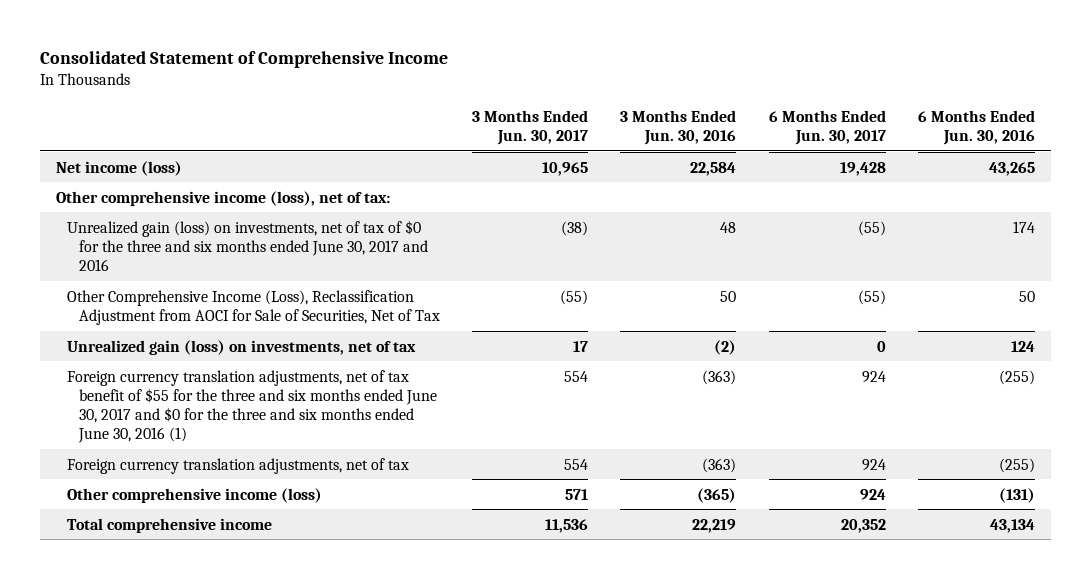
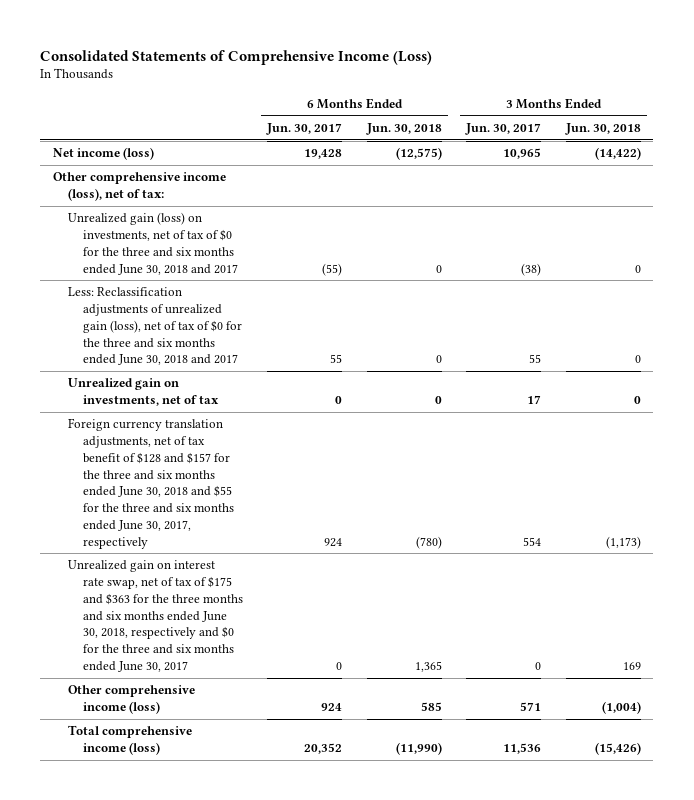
- Consolidated Statement of Comprehensive Income
+ Consolidated Statements of Comprehensive Income (Loss)
- | 3 Months Ended Jun. 30, 2017 | 3 Months Ended Jun. 30, 2016 | 6 Months Ended Jun. 30, 2017 | 6 Months Ended Jun. 30, 2016
+ | 6 Months Ended Jun. 30, 2017 | 6 Months Ended Jun. 30, 2018 | 3 Months Ended Jun. 30, 2017 | 3 Months Ended Jun. 30, 2018
- Unrealized gain (loss) on investments, net of tax of $0 for the three and six months ended June 30, 2017 and 2016 | (38) | 48 | (55) | 174
- Other Comprehensive Income (Loss), Reclassification Adjustment from AOCI for Sale of Securities, Net of Tax | (55) | 50 | (55) | 50
- Unrealized gain (loss) on investments, net of tax | 17 | (2) | 0 | 124
- Foreign currency translation adjustments, net of tax benefit of $55 for the three and six months ended June 30, 2017 and $0 for the three and six months ended June 30, 2016 (1) | 554 | (363) | 924 | (255)
- Foreign currency translation adjustments, net of tax | 554 | (363) | 924 | (255)
+ Unrealized gain (loss) on investments, net of tax of $0 for the three and six months ended June 30, 2018 and 2017 | (55) | 0 | (38) | 0
+ Less: Reclassification adjustments of unrealized gain (loss), net of tax of $0 for the three and six months ended June 30, 2018 and 2017 | 55 | 0 | 55 | 0
+ Unrealized gain on investments, net of tax | 0 | 0 | 17 | 0
+ Foreign currency translation adjustments, net of tax benefit of $128 and $157 for the three and six months ended June 30, 2018 and $55 for the three and six months ended June 30, 2017, respectively | 924 | (780) | 554 | (1,173)
+ Unrealized gain on interest rate swap, net of tax of $175 and $363 for the three months and six months ended June 30, 2018, respectively and $0 for the three and six months ended June 30, 2017 | 0 | 1,365 | 0 | 169
- Total comprehensive income | 11,536 | 22,219 | 20,352 | 43,134
+ Total comprehensive income (loss) | 20,352 | (11,990) | 11,536 | (15,426)

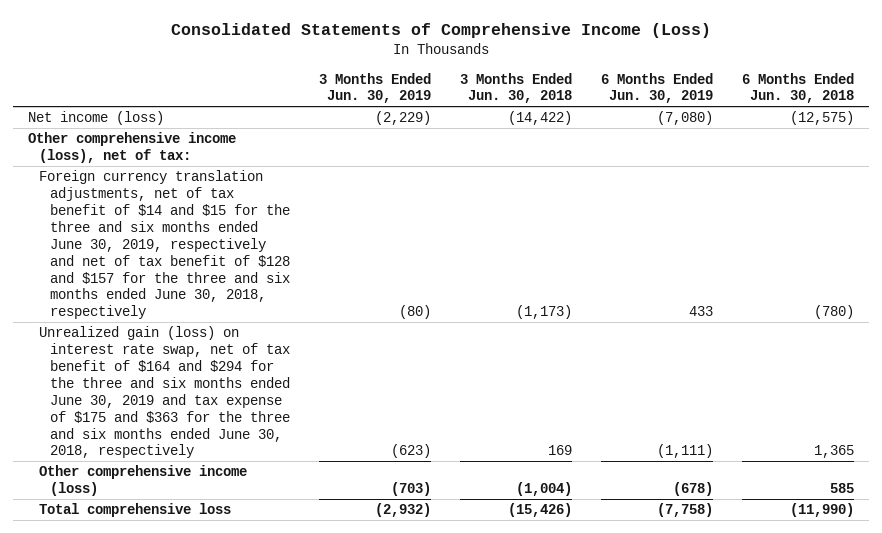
- | 6 Months Ended Jun. 30, 2017 | 6 Months Ended Jun. 30, 2018 | 3 Months Ended Jun. 30, 2017 | 3 Months Ended Jun. 30, 2018
+ | 3 Months Ended Jun. 30, 2019 | 3 Months Ended Jun. 30, 2018 | 6 Months Ended Jun. 30, 2019 | 6 Months Ended Jun. 30, 2018
- Unrealized gain (loss) on investments, net of tax of $0 for the three and six months ended June 30, 2018 and 2017 | (55) | 0 | (38) | 0
- Less: Reclassification adjustments of unrealized gain (loss), net of tax of $0 for the three and six months ended June 30, 2018 and 2017 | 55 | 0 | 55 | 0
- Unrealized gain on investments, net of tax | 0 | 0 | 17 | 0
- Foreign currency translation adjustments, net of tax benefit of $128 and $157 for the three and six months ended June 30, 2018 and $55 for the three and six months ended June 30, 2017, respectively | 924 | (780) | 554 | (1,173)
- Unrealized gain on interest rate swap, net of tax of $175 and $363 for the three months and six months ended June 30, 2018, respectively and $0 for the three and six months ended June 30, 2017 | 0 | 1,365 | 0 | 169
+ Foreign currency translation adjustments, net of tax benefit of $14 and $15 for the three and six months ended June 30, 2019, respectively and net of tax benefit of $128 and $157 for the three and six months ended June 30, 2018, respectively | (80) | (1,173) | 433 | (780)
+ Unrealized gain (loss) on interest rate swap, net of tax benefit of $164 and $294 for the three and six months ended June 30, 2019 and tax expense of $175 and $363 for the three and six months ended June 30, 2018, respectively | (623) | 169 | (1,111) | 1,365
- Total comprehensive income (loss) | 20,352 | (11,990) | 11,536 | (15,426)
+ Total comprehensive loss | (2,932) | (15,426) | (7,758) | (11,990)

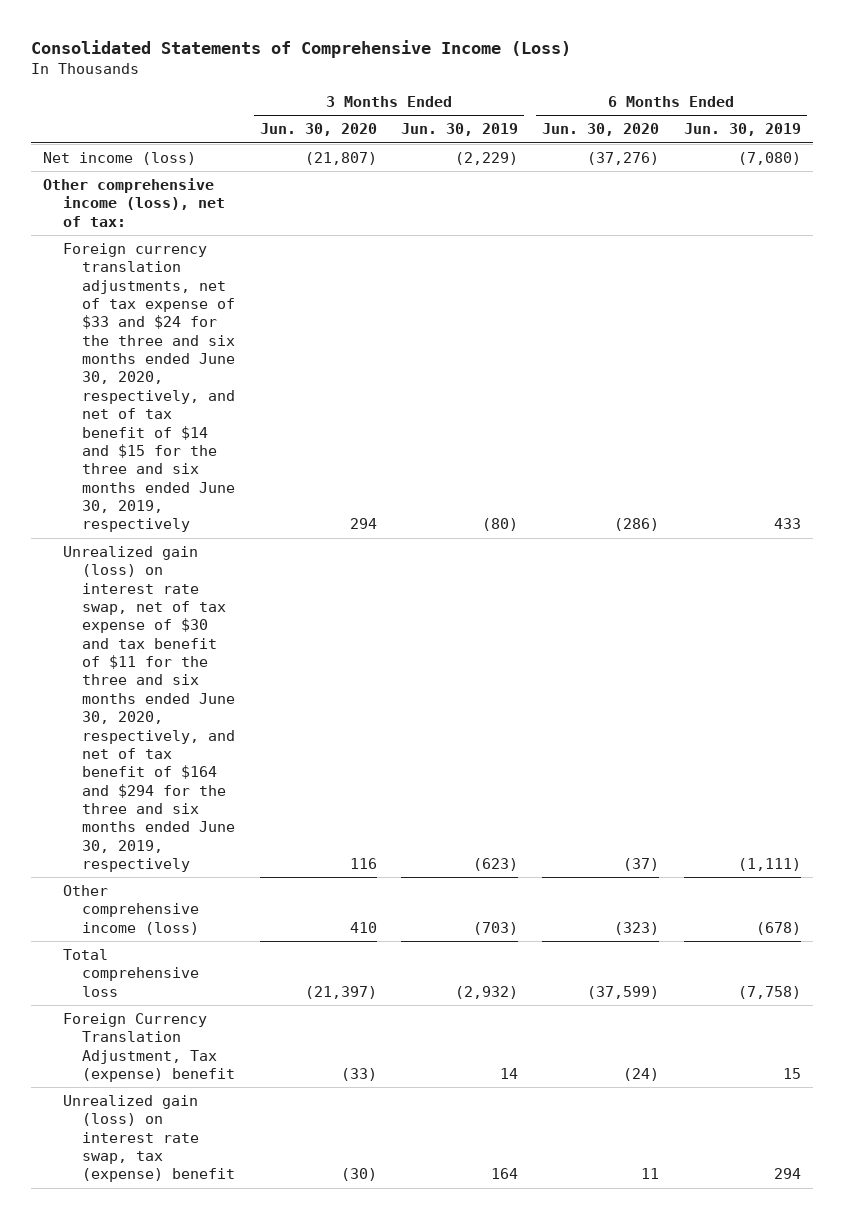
- | 3 Months Ended Jun. 30, 2019 | 3 Months Ended Jun. 30, 2018 | 6 Months Ended Jun. 30, 2019 | 6 Months Ended Jun. 30, 2018
+ | 3 Months Ended Jun. 30, 2020 | 3 Months Ended Jun. 30, 2019 | 6 Months Ended Jun. 30, 2020 | 6 Months Ended Jun. 30, 2019
- Foreign currency translation adjustments, net of tax benefit of $14 and $15 for the three and six months ended June 30, 2019, respectively and net of tax benefit of $128 and $157 for the three and six months ended June 30, 2018, respectively | (80) | (1,173) | 433 | (780)
- Unrealized gain (loss) on interest rate swap, net of tax benefit of $164 and $294 for the three and six months ended June 30, 2019 and tax expense of $175 and $363 for the three and six months ended June 30, 2018, respectively | (623) | 169 | (1,111) | 1,365
+ Foreign currency translation adjustments, net of tax expense of $33 and $24 for the three and six months ended June 30, 2020, respectively, and net of tax benefit of $14 and $15 for the three and six months ended June 30, 2019, respectively | 294 | (80) | (286) | 433
+ Unrealized gain (loss) on interest rate swap, net of tax expense of $30 and tax benefit of $11 for the three and six months ended June 30, 2020, respectively, and net of tax benefit of $164 and $294 for the three and six months ended June 30, 2019, respectively | 116 | (623) | (37) | (1,111)
+ Foreign Currency Translation Adjustment, Tax (expense) benefit | (33) | 14 | (24) | 15
+ Unrealized gain (loss) on interest rate swap, tax (expense) benefit | (30) | 164 | 11 | 294

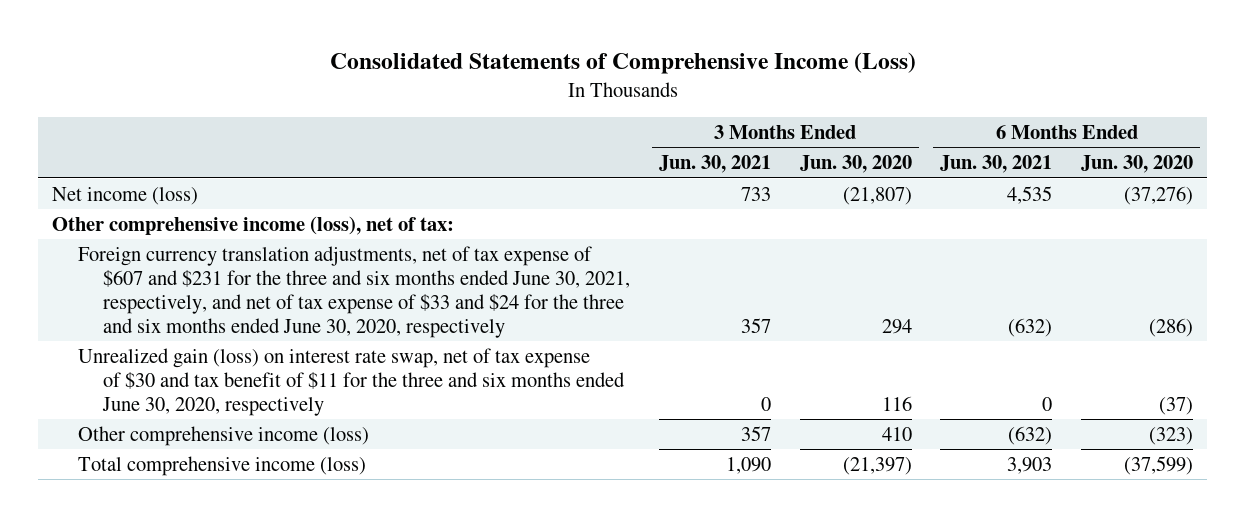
- | 3 Months Ended Jun. 30, 2020 | 3 Months Ended Jun. 30, 2019 | 6 Months Ended Jun. 30, 2020 | 6 Months Ended Jun. 30, 2019
+ | 3 Months Ended Jun. 30, 2021 | 3 Months Ended Jun. 30, 2020 | 6 Months Ended Jun. 30, 2021 | 6 Months Ended Jun. 30, 2020
- Foreign currency translation adjustments, net of tax expense of $33 and $24 for the three and six months ended June 30, 2020, respectively, and net of tax benefit of $14 and $15 for the three and six months ended June 30, 2019, respectively | 294 | (80) | (286) | 433
- Unrealized gain (loss) on interest rate swap, net of tax expense of $30 and tax benefit of $11 for the three and six months ended June 30, 2020, respectively, and net of tax benefit of $164 and $294 for the three and six months ended June 30, 2019, respectively | 116 | (623) | (37) | (1,111)
+ Foreign currency translation adjustments, net of tax expense of $607 and $231 for the three and six months ended June 30, 2021, respectively, and net of tax expense of $33 and $24 for the three and six months ended June 30, 2020, respectively | 357 | 294 | (632) | (286)
+ Unrealized gain (loss) on interest rate swap, net of tax expense of $30 and tax benefit of $11 for the three and six months ended June 30, 2020, respectively | 0 | 116 | 0 | (37)
- Total comprehensive loss | (21,397) | (2,932) | (37,599) | (7,758)
- Foreign Currency Translation Adjustment, Tax (expense) benefit | (33) | 14 | (24) | 15
- Unrealized gain (loss) on interest rate swap, tax (expense) benefit | (30) | 164 | 11 | 294
+ Total comprehensive income (loss) | 1,090 | (21,397) | 3,903 | (37,599)

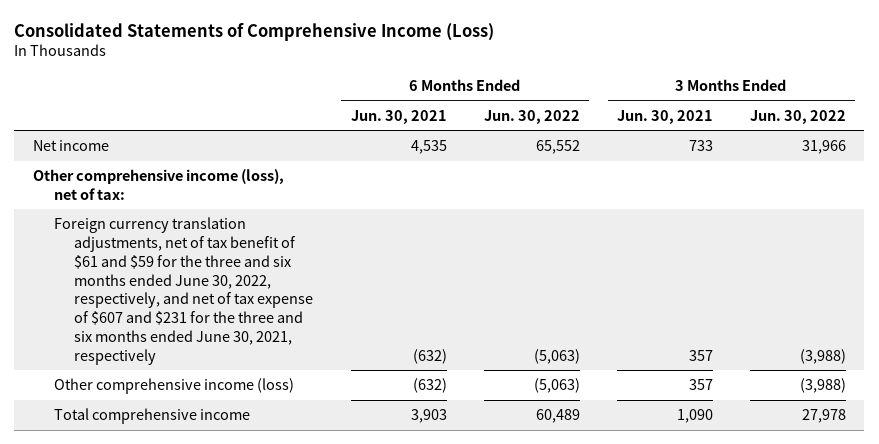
- | 3 Months Ended Jun. 30, 2021 | 3 Months Ended Jun. 30, 2020 | 6 Months Ended Jun. 30, 2021 | 6 Months Ended Jun. 30, 2020
+ | 6 Months Ended Jun. 30, 2021 | 6 Months Ended Jun. 30, 2022 | 3 Months Ended Jun. 30, 2021 | 3 Months Ended Jun. 30, 2022
- Net income (loss) | 733 | (21,807) | 4,535 | (37,276)
+ Net income | 4,535 | 65,552 | 733 | 31,966
- Foreign currency translation adjustments, net of tax expense of $607 and $231 for the three and six months ended June 30, 2021, respectively, and net of tax expense of $33 and $24 for the three and six months ended June 30, 2020, respectively | 357 | 294 | (632) | (286)
- Unrealized gain (loss) on interest rate swap, net of tax expense of $30 and tax benefit of $11 for the three and six months ended June 30, 2020, respectively | 0 | 116 | 0 | (37)
+ Foreign currency translation adjustments, net of tax benefit of $61 and $59 for the three and six months ended June 30, 2022, respectively, and net of tax expense of $607 and $231 for the three and six months ended June 30, 2021, respectively | (632) | (5,063) | 357 | (3,988)
- Total comprehensive income (loss) | 1,090 | (21,397) | 3,903 | (37,599)
+ Total comprehensive income | 3,903 | 60,489 | 1,090 | 27,978

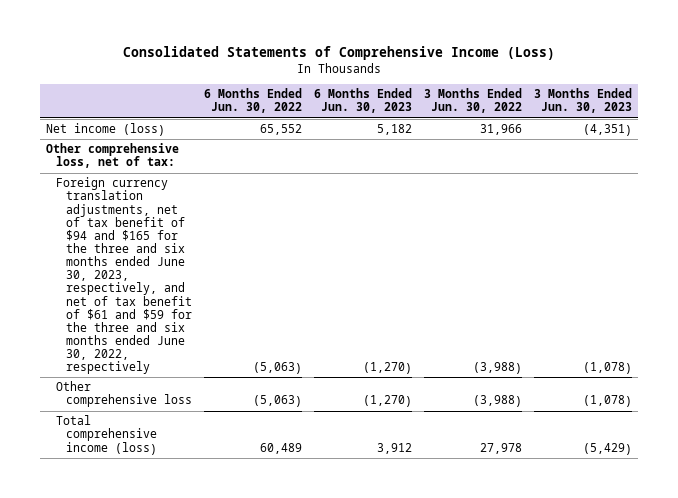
- | 6 Months Ended Jun. 30, 2021 | 6 Months Ended Jun. 30, 2022 | 3 Months Ended Jun. 30, 2021 | 3 Months Ended Jun. 30, 2022
+ | 6 Months Ended Jun. 30, 2022 | 6 Months Ended Jun. 30, 2023 | 3 Months Ended Jun. 30, 2022 | 3 Months Ended Jun. 30, 2023
- Net income | 4,535 | 65,552 | 733 | 31,966
- Other comprehensive income (loss), net of tax:
- Foreign currency translation adjustments, net of tax benefit of $61 and $59 for the three and six months ended June 30, 2022, respectively, and net of tax expense of $607 and $231 for the three and six months ended June 30, 2021, respectively | (632) | (5,063) | 357 | (3,988)
- Other comprehensive income (loss) | (632) | (5,063) | 357 | (3,988)
- Total comprehensive income | 3,903 | 60,489 | 1,090 | 27,978
+ Net income (loss) | 65,552 | 5,182 | 31,966 | (4,351)
+ Other comprehensive loss, net of tax:
+ Foreign currency translation adjustments, net of tax benefit of $94 and $165 for the three and six months ended June 30, 2023, respectively, and net of tax benefit of $61 and $59 for the three and six months ended June 30, 2022, respectively | (5,063) | (1,270) | (3,988) | (1,078)
+ Other comprehensive loss | (5,063) | (1,270) | (3,988) | (1,078)
+ Total comprehensive income (loss) | 60,489 | 3,912 | 27,978 | (5,429)

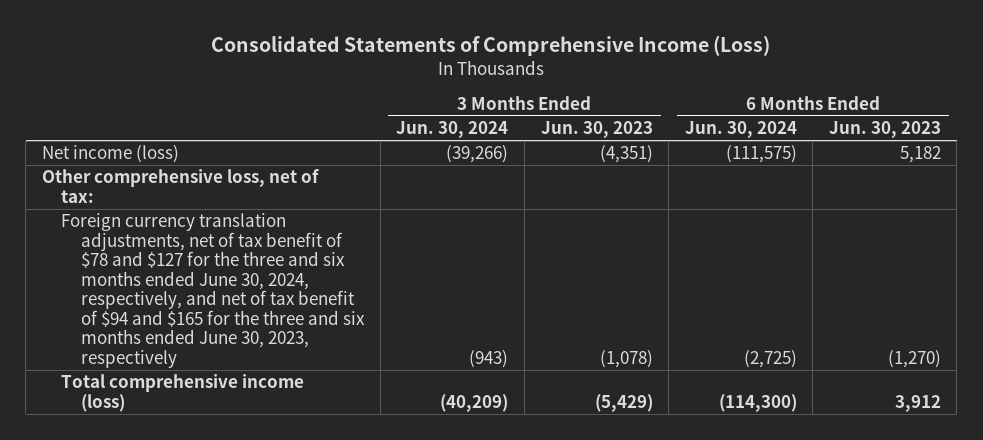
- | 6 Months Ended Jun. 30, 2022 | 6 Months Ended Jun. 30, 2023 | 3 Months Ended Jun. 30, 2022 | 3 Months Ended Jun. 30, 2023
+ | 3 Months Ended Jun. 30, 2024 | 3 Months Ended Jun. 30, 2023 | 6 Months Ended Jun. 30, 2024 | 6 Months Ended Jun. 30, 2023
- Foreign currency translation adjustments, net of tax benefit of $94 and $165 for the three and six months ended June 30, 2023, respectively, and net of tax benefit of $61 and $59 for the three and six months ended June 30, 2022, respectively | (5,063) | (1,270) | (3,988) | (1,078)
- Other comprehensive loss | (5,063) | (1,270) | (3,988) | (1,078)
+ Foreign currency translation adjustments, net of tax benefit of $78 and $127 for the three and six months ended June 30, 2024, respectively, and net of tax benefit of $94 and $165 for the three and six months ended June 30, 2023, respectively | (943) | (1,078) | (2,725) | (1,270)

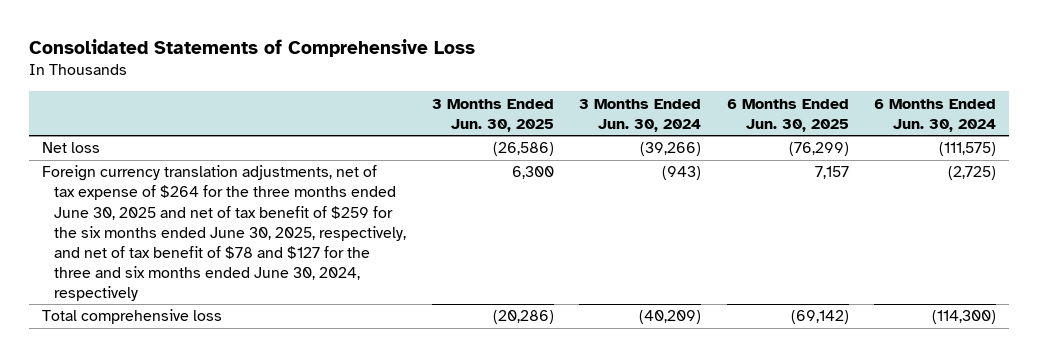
- Consolidated Statements of Comprehensive Income (Loss)
+ Consolidated Statements of Comprehensive Loss
- | 3 Months Ended Jun. 30, 2024 | 3 Months Ended Jun. 30, 2023 | 6 Months Ended Jun. 30, 2024 | 6 Months Ended Jun. 30, 2023
+ | 3 Months Ended Jun. 30, 2025 | 3 Months Ended Jun. 30, 2024 | 6 Months Ended Jun. 30, 2025 | 6 Months Ended Jun. 30, 2024
- Net income (loss) | (39,266) | (4,351) | (111,575) | 5,182
- Other comprehensive loss, net of tax:
- Foreign currency translation adjustments, net of tax benefit of $78 and $127 for the three and six months ended June 30, 2024, respectively, and net of tax benefit of $94 and $165 for the three and six months ended June 30, 2023, respectively | (943) | (1,078) | (2,725) | (1,270)
- Total comprehensive income (loss) | (40,209) | (5,429) | (114,300) | 3,912
+ Net loss | (26,586) | (39,266) | (76,299) | (111,575)
+ Foreign currency translation adjustments, net of tax expense of $264 for the three months ended June 30, 2025 and net of tax benefit of $259 for the six months ended June 30, 2025, respectively, and net of tax benefit of $78 and $127 for the three and six months ended June 30, 2024, respectively | 6,300 | (943) | 7,157 | (2,725)
+ Total comprehensive loss | (20,286) | (40,209) | (69,142) | (114,300)

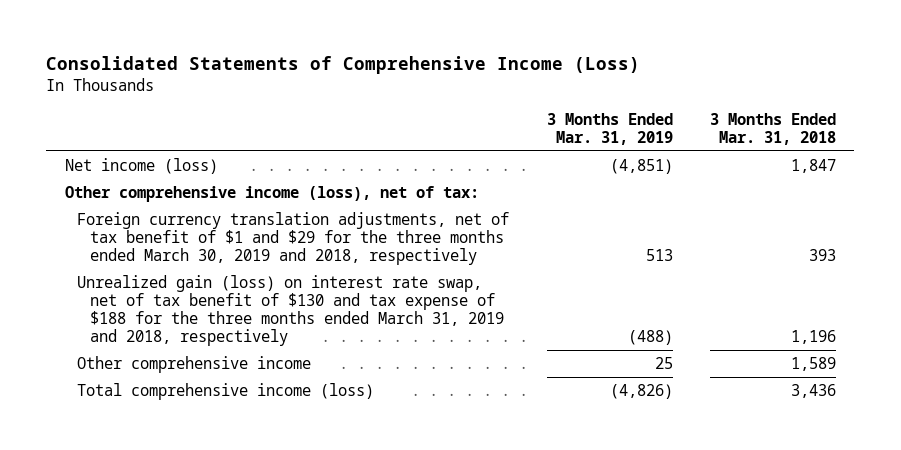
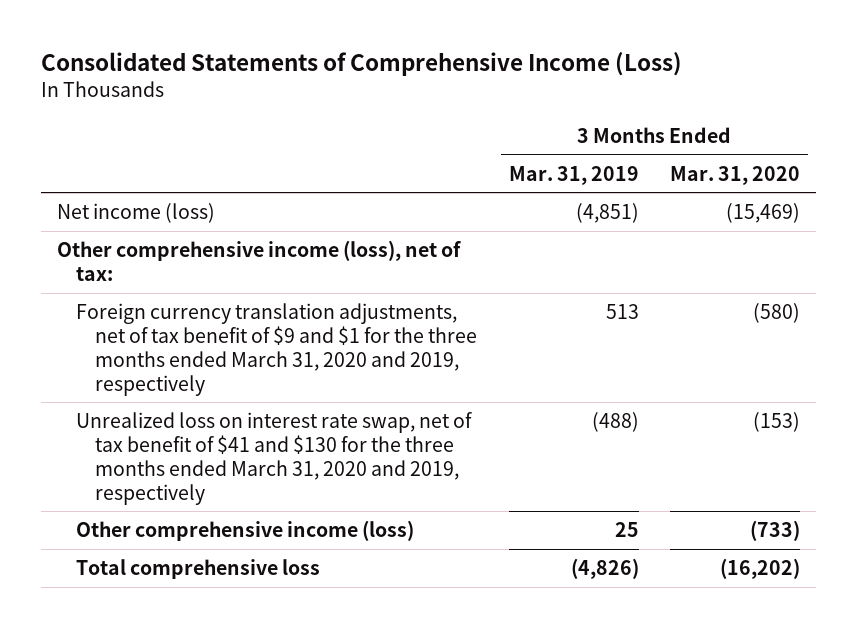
- | 3 Months Ended Mar. 31, 2019 | 3 Months Ended Mar. 31, 2018
+ | 3 Months Ended Mar. 31, 2019 | 3 Months Ended Mar. 31, 2020
- Foreign currency translation adjustments, net of tax benefit of $1 and $29 for the three months ended March 30, 2019 and 2018, respectively | 513 | 393
- Unrealized gain (loss) on interest rate swap, net of tax benefit of $130 and tax expense of $188 for the three months ended March 31, 2019 and 2018, respectively | (488) | 1,196
- Other comprehensive income | 25 | 1,589
- Total comprehensive income (loss) | (4,826) | 3,436
+ Foreign currency translation adjustments, net of tax benefit of $9 and $1 for the three months ended March 31, 2020 and 2019, respectively | 513 | (580)
+ Unrealized loss on interest rate swap, net of tax benefit of $41 and $130 for the three months ended March 31, 2020 and 2019, respectively | (488) | (153)
+ Other comprehensive income (loss) | 25 | (733)
+ Total comprehensive loss | (4,826) | (16,202)

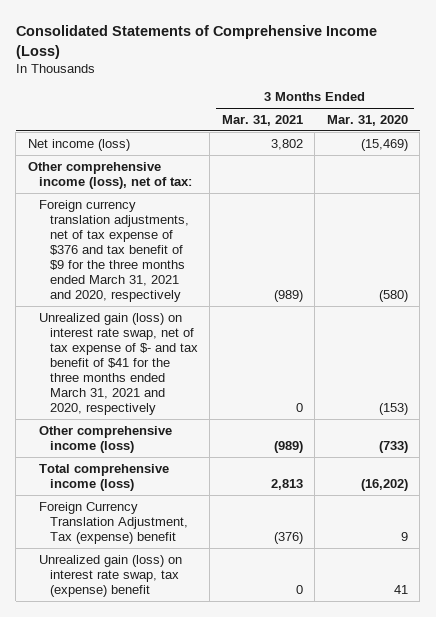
- | 3 Months Ended Mar. 31, 2019 | 3 Months Ended Mar. 31, 2020
+ | 3 Months Ended Mar. 31, 2021 | 3 Months Ended Mar. 31, 2020
- Foreign currency translation adjustments, net of tax benefit of $9 and $1 for the three months ended March 31, 2020 and 2019, respectively | 513 | (580)
- Unrealized loss on interest rate swap, net of tax benefit of $41 and $130 for the three months ended March 31, 2020 and 2019, respectively | (488) | (153)
+ Foreign currency translation adjustments, net of tax expense of $376 and tax benefit of $9 for the three months ended March 31, 2021 and 2020, respectively | (989) | (580)
+ Unrealized gain (loss) on interest rate swap, net of tax expense of $- and tax benefit of $41 for the three months ended March 31, 2021 and 2020, respectively | 0 | (153)
- Total comprehensive loss | (4,826) | (16,202)
+ Total comprehensive income (loss) | 2,813 | (16,202)
+ Foreign Currency Translation Adjustment, Tax (expense) benefit | (376) | 9
+ Unrealized gain (loss) on interest rate swap, tax (expense) benefit | 0 | 41

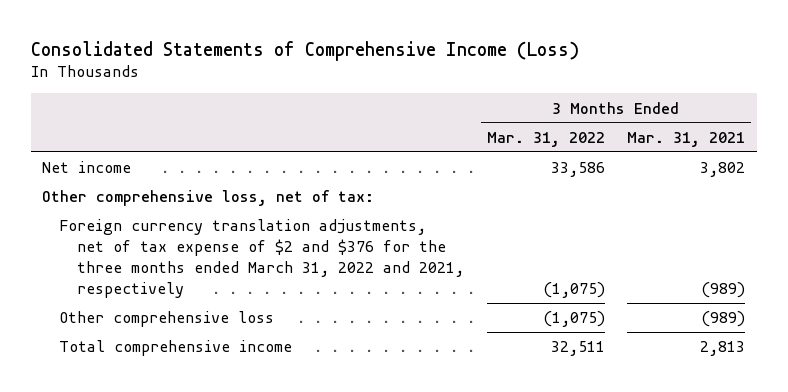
- | 3 Months Ended Mar. 31, 2021 | 3 Months Ended Mar. 31, 2020
+ | 3 Months Ended Mar. 31, 2022 | 3 Months Ended Mar. 31, 2021
- Net income (loss) | 3,802 | (15,469)
- Other comprehensive income (loss), net of tax:
- Foreign currency translation adjustments, net of tax expense of $376 and tax benefit of $9 for the three months ended March 31, 2021 and 2020, respectively | (989) | (580)
- Unrealized gain (loss) on interest rate swap, net of tax expense of $- and tax benefit of $41 for the three months ended March 31, 2021 and 2020, respectively | 0 | (153)
- Other comprehensive income (loss) | (989) | (733)
- Total comprehensive income (loss) | 2,813 | (16,202)
- Foreign Currency Translation Adjustment, Tax (expense) benefit | (376) | 9
- Unrealized gain (loss) on interest rate swap, tax (expense) benefit | 0 | 41
+ Net income | 33,586 | 3,802
+ Other comprehensive loss, net of tax:
+ Foreign currency translation adjustments, net of tax expense of $2 and $376 for the three months ended March 31, 2022 and 2021, respectively | (1,075) | (989)
+ Other comprehensive loss | (1,075) | (989)
+ Total comprehensive income | 32,511 | 2,813

